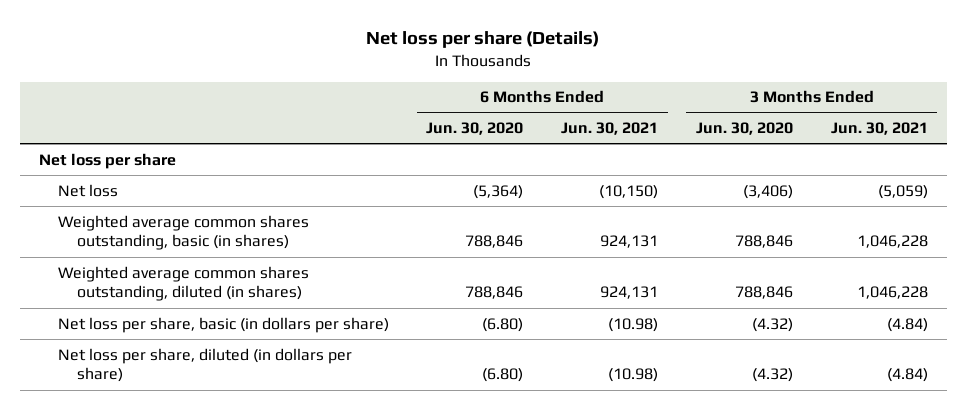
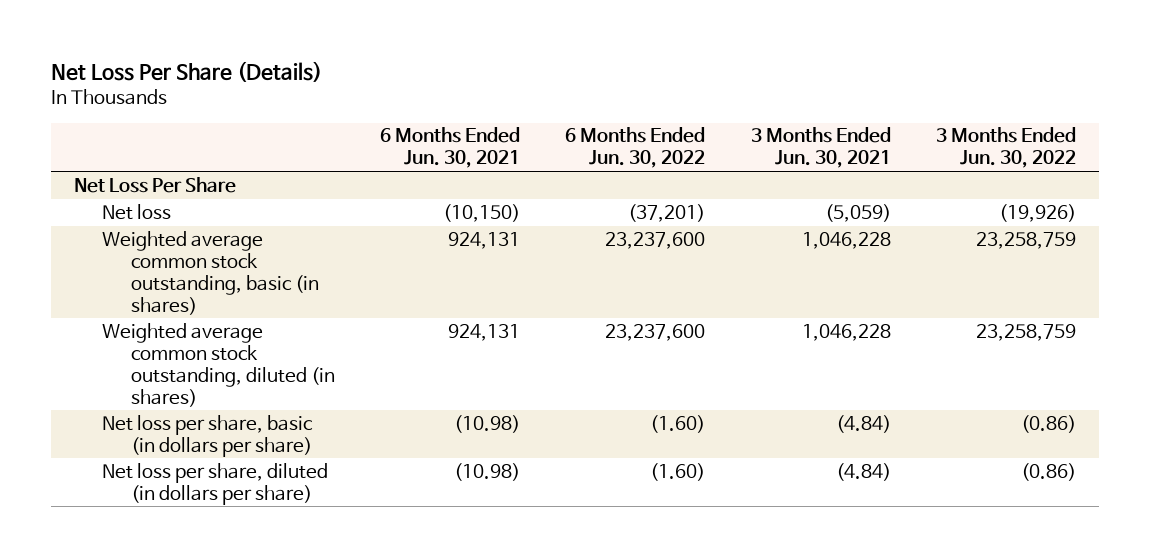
- Net loss per share (Details)
+ Net Loss Per Share (Details)
- | 6 Months Ended Jun. 30, 2020 | 6 Months Ended Jun. 30, 2021 | 3 Months Ended Jun. 30, 2020 | 3 Months Ended Jun. 30, 2021
+ | 6 Months Ended Jun. 30, 2021 | 6 Months Ended Jun. 30, 2022 | 3 Months Ended Jun. 30, 2021 | 3 Months Ended Jun. 30, 2022
- Net loss per share
+ Net Loss Per Share
- Weighted average common shares outstanding, basic (in shares) | 788,846 | 924,131 | 788,846 | 1,046,228
- Weighted average common shares outstanding, diluted (in shares) | 788,846 | 924,131 | 788,846 | 1,046,228
+ Weighted average common stock outstanding, basic (in shares) | 924,131 | 23,237,600 | 1,046,228 | 23,258,759
+ Weighted average common stock outstanding, diluted (in shares) | 924,131 | 23,237,600 | 1,046,228 | 23,258,759

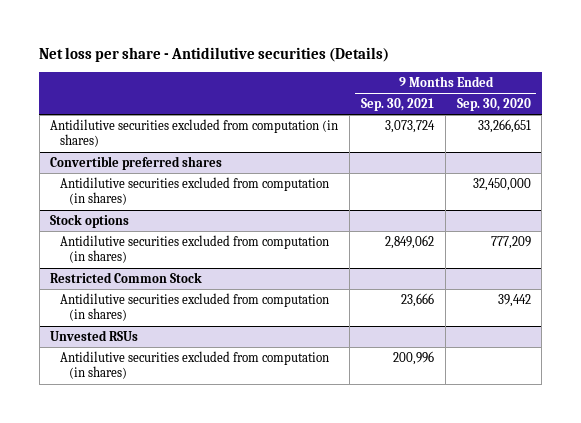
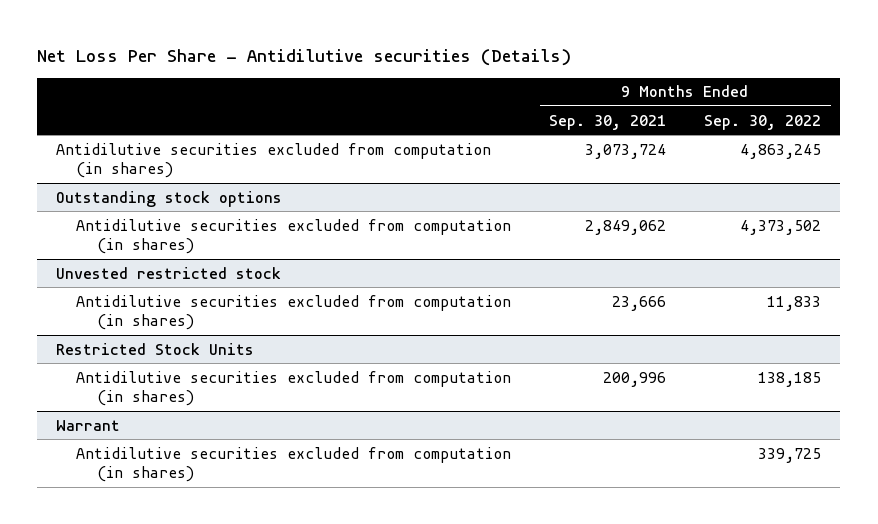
- Net loss per share - Antidilutive securities (Details)
+ Net Loss Per Share - Antidilutive securities (Details)
- | 9 Months Ended Sep. 30, 2021 | 9 Months Ended Sep. 30, 2020
+ | 9 Months Ended Sep. 30, 2021 | 9 Months Ended Sep. 30, 2022
- Convertible preferred shares
- Antidilutive securities excluded from computation (in shares) | | 32,450,000
- Stock options
+ Outstanding stock options
- Restricted Common Stock
+ Unvested restricted stock
- Unvested RSUs
+ Restricted Stock Units
+ Warrant
+ Antidilutive securities excluded from computation (in shares) | | 339,725

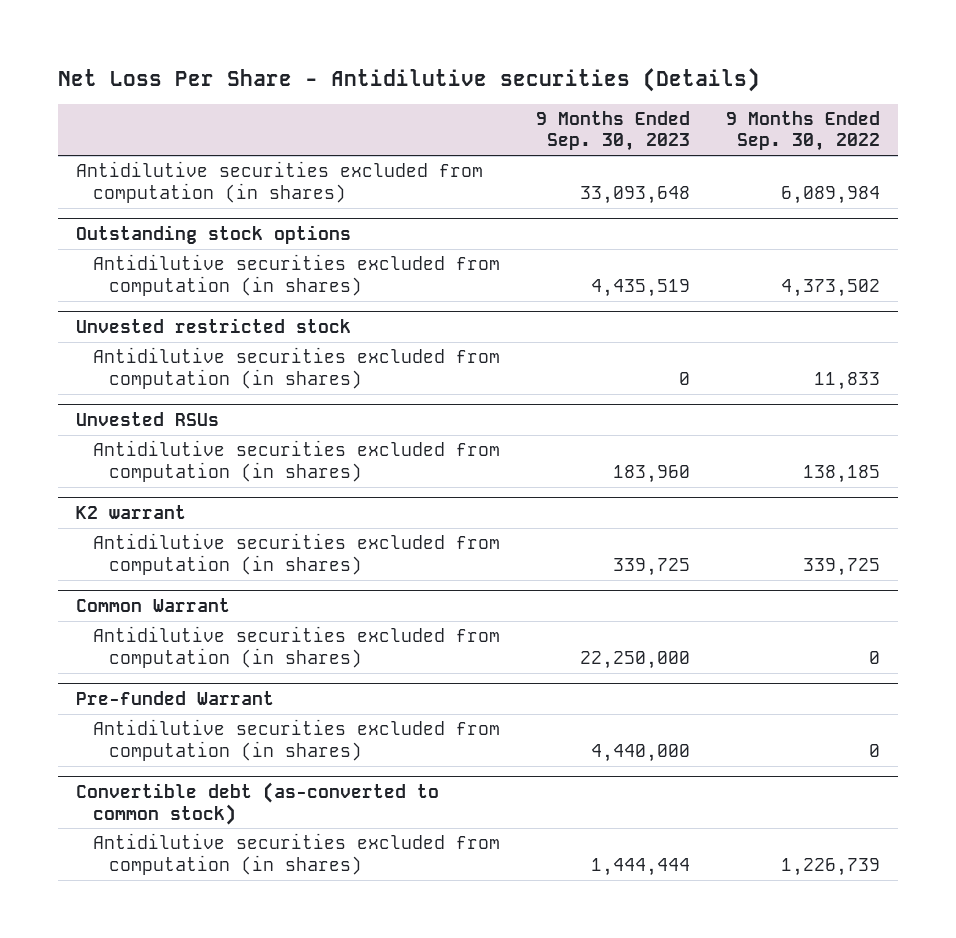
- | 9 Months Ended Sep. 30, 2021 | 9 Months Ended Sep. 30, 2022
+ | 9 Months Ended Sep. 30, 2023 | 9 Months Ended Sep. 30, 2022
- Antidilutive securities excluded from computation (in shares) | 3,073,724 | 4,863,245
+ Antidilutive securities excluded from computation (in shares) | 33,093,648 | 6,089,984
- Restricted Stock Units
+ Unvested RSUs
- Warrant
+ K2 warrant
+ Common Warrant
+ Antidilutive securities excluded from computation (in shares) | 22,250,000 | 0
+ Pre-funded Warrant
+ Antidilutive securities excluded from computation (in shares) | 4,440,000 | 0
+ Convertible debt (as-converted to common stock)
+ Antidilutive securities excluded from computation (in shares) | 1,444,444 | 1,226,739

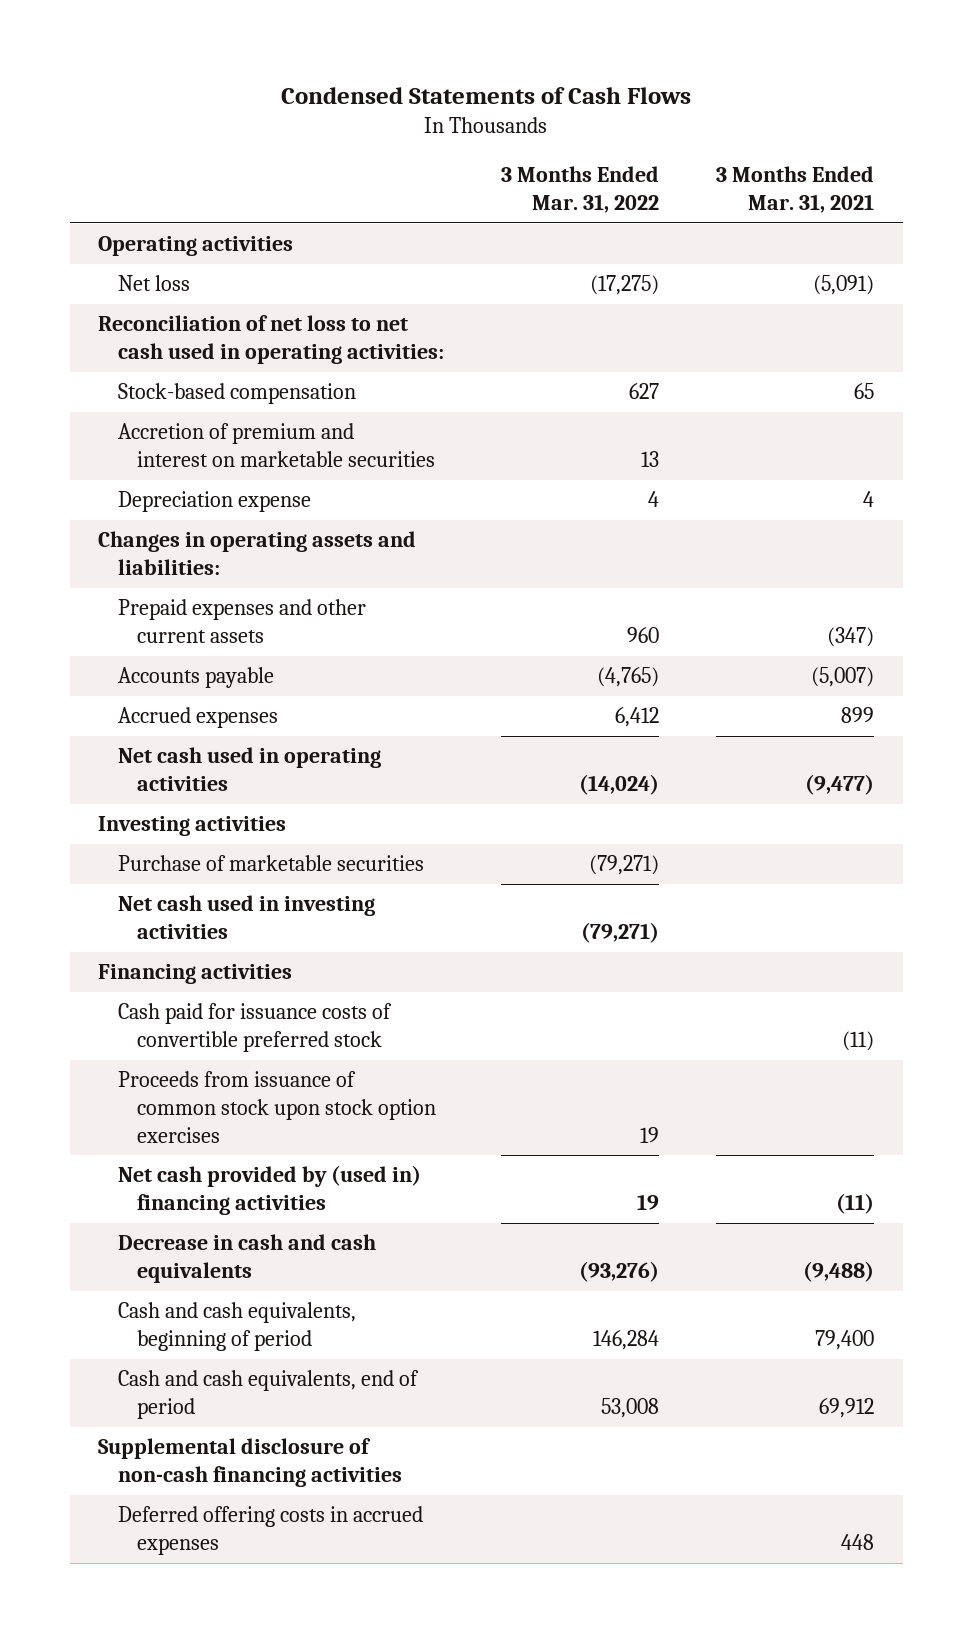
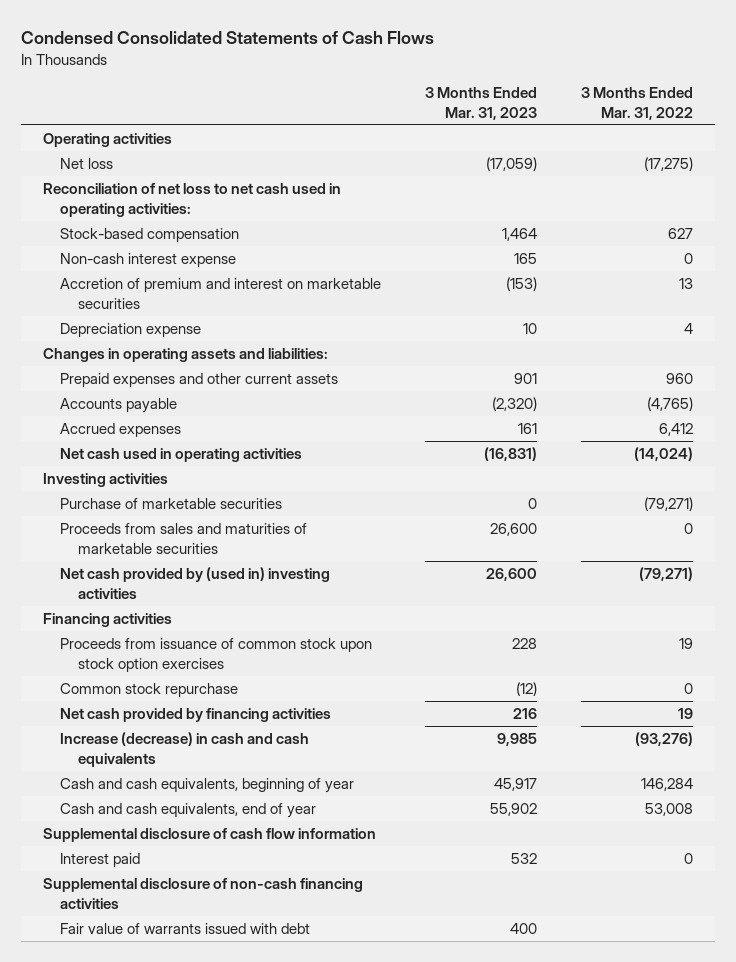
- Condensed Statements of Cash Flows
+ Condensed Consolidated Statements of Cash Flows
- | 3 Months Ended Mar. 31, 2022 | 3 Months Ended Mar. 31, 2021
+ | 3 Months Ended Mar. 31, 2023 | 3 Months Ended Mar. 31, 2022
+ Non-cash interest expense | 165 | 0
- Net cash used in investing activities | (79,271) |
+ Proceeds from sales and maturities of marketable securities | 26,600 | 0
+ Net cash provided by (used in) investing activities | 26,600 | (79,271)
- Cash paid for issuance costs of convertible preferred stock | | (11)
- Net cash provided by (used in) financing activities | 19 | (11)
- Decrease in cash and cash equivalents | (93,276) | (9,488)
- Cash and cash equivalents, beginning of period | 146,284 | 79,400
- Cash and cash equivalents, end of period | 53,008 | 69,912
+ Common stock repurchase | (12) | 0
+ Net cash provided by financing activities | 216 | 19
+ Increase (decrease) in cash and cash equivalents | 9,985 | (93,276)
+ Cash and cash equivalents, beginning of year | 45,917 | 146,284
+ Cash and cash equivalents, end of year | 55,902 | 53,008
+ Supplemental disclosure of cash flow information
+ Interest paid | 532 | 0
- Deferred offering costs in accrued expenses | | 448
+ Fair value of warrants issued with debt | 400 |

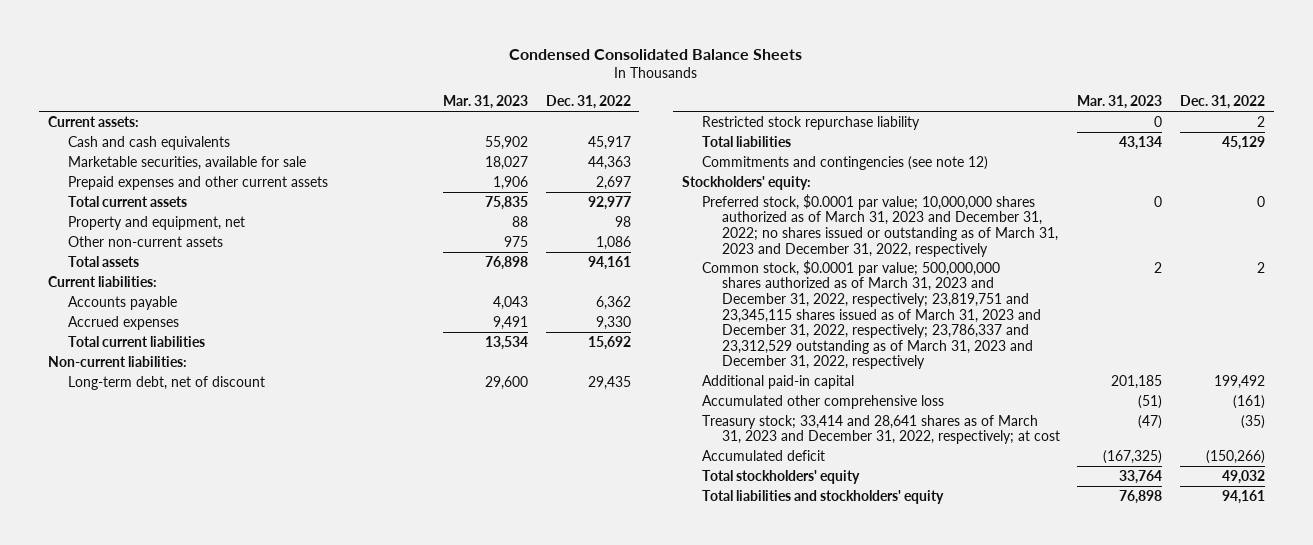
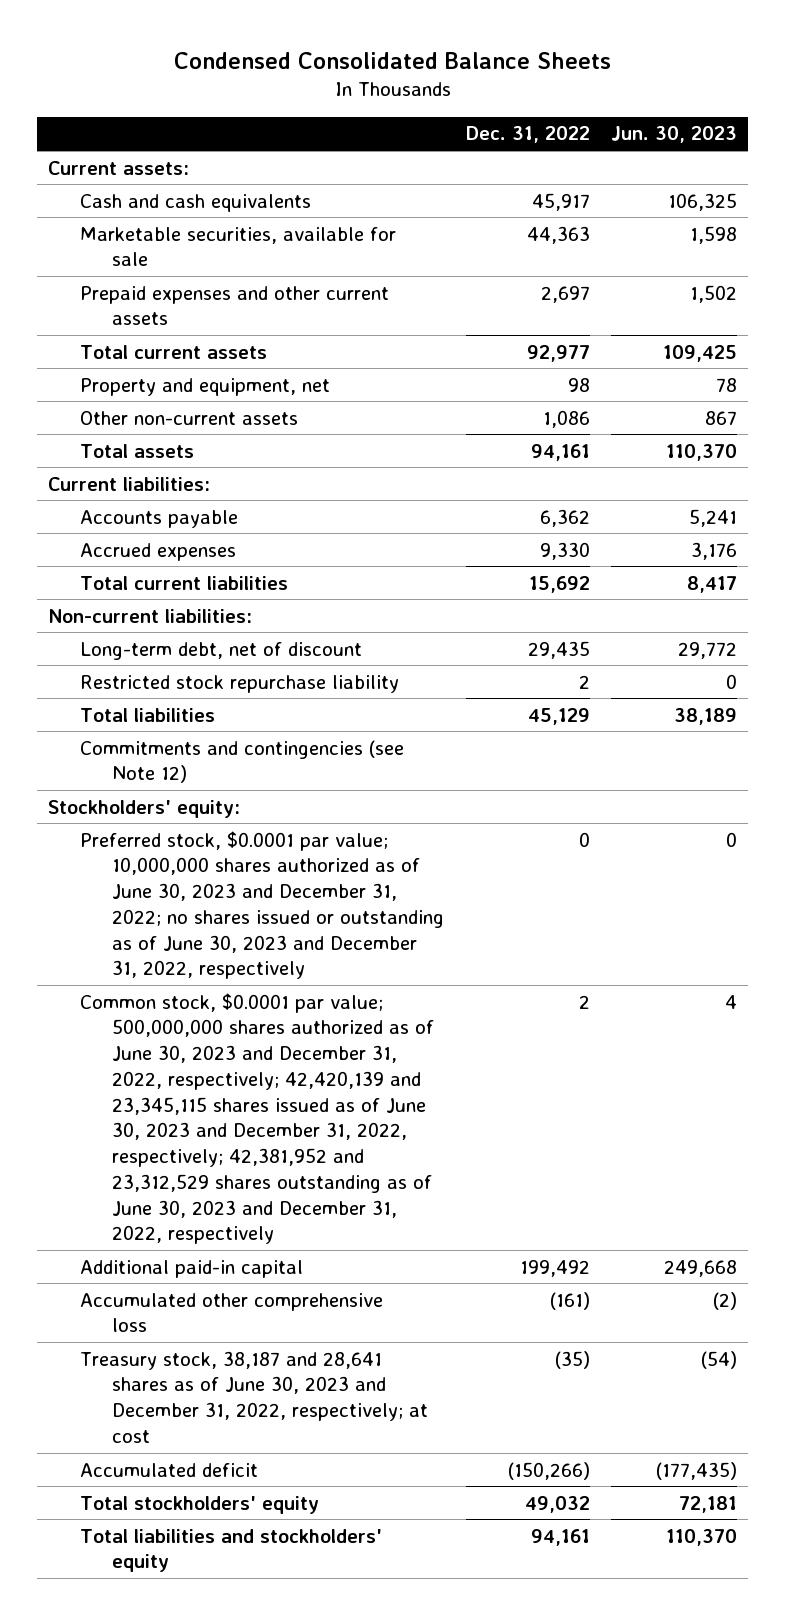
- | Mar. 31, 2023 | Dec. 31, 2022
+ | Dec. 31, 2022 | Jun. 30, 2023
- Commitments and contingencies (see note 12)
+ Commitments and contingencies (see Note 12)
- Preferred stock, $0.0001 par value; 10,000,000 shares authorized as of March 31, 2023 and December 31, 2022; no shares issued or outstanding as of March 31, 2023 and December 31, 2022, respectively | 0 | 0
- Common stock, $0.0001 par value; 500,000,000 shares authorized as of March 31, 2023 and December 31, 2022, respectively; 23,819,751 and 23,345,115 shares issued as of March 31, 2023 and December 31, 2022, respectively; 23,786,337 and 23,312,529 outstanding as of March 31, 2023 and December 31, 2022, respectively | 2 | 2
+ Preferred stock, $0.0001 par value; 10,000,000 shares authorized as of June 30, 2023 and December 31, 2022; no shares issued or outstanding as of June 30, 2023 and December 31, 2022, respectively | 0 | 0
+ Common stock, $0.0001 par value; 500,000,000 shares authorized as of June 30, 2023 and December 31, 2022, respectively; 42,420,139 and 23,345,115 shares issued as of June 30, 2023 and December 31, 2022, respectively; 42,381,952 and 23,312,529 shares outstanding as of June 30, 2023 and December 31, 2022, respectively | 2 | 4
- Treasury stock; 33,414 and 28,641 shares as of March 31, 2023 and December 31, 2022, respectively; at cost | (47) | (35)
+ Treasury stock, 38,187 and 28,641 shares as of June 30, 2023 and December 31, 2022, respectively; at cost | (35) | (54)

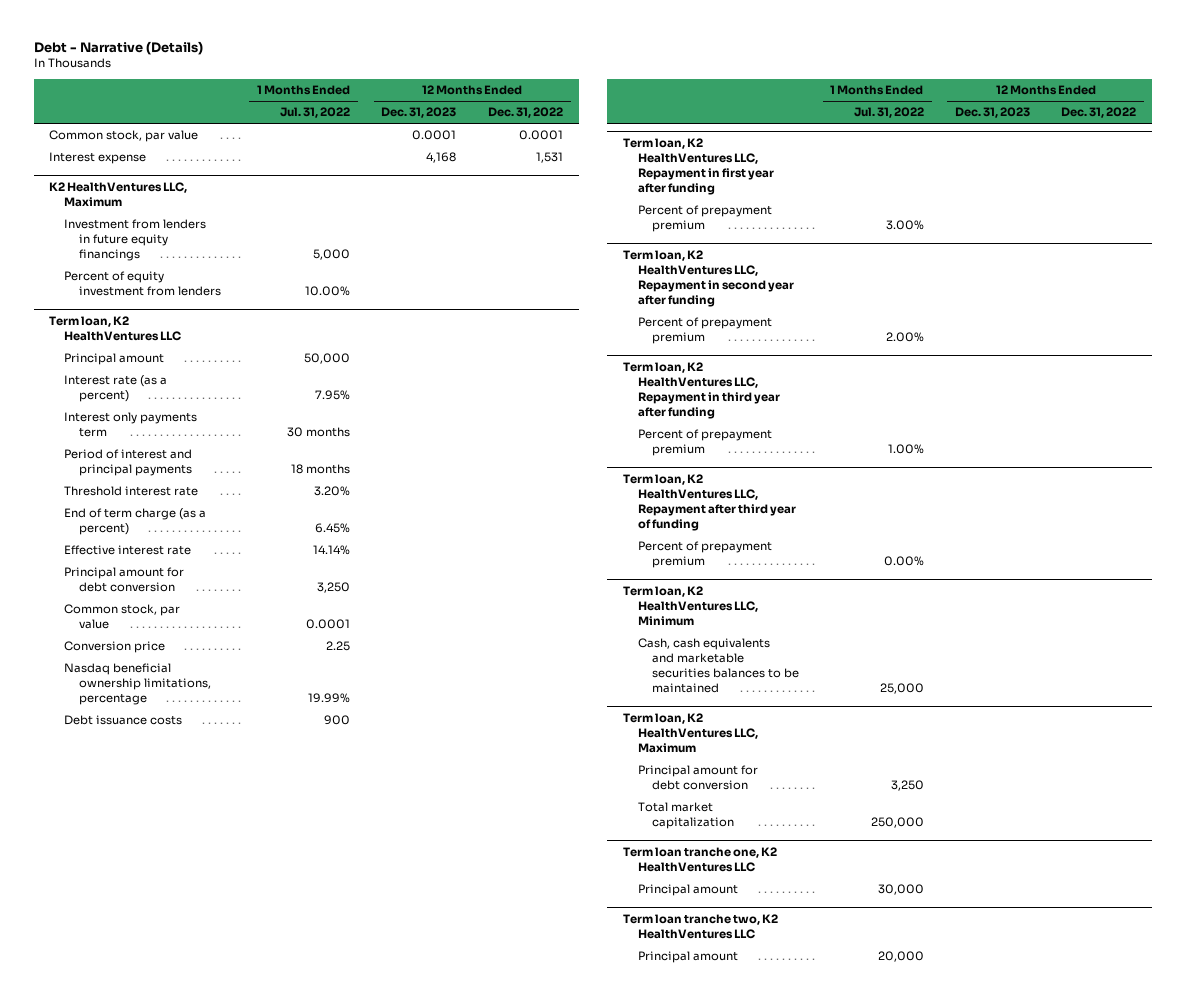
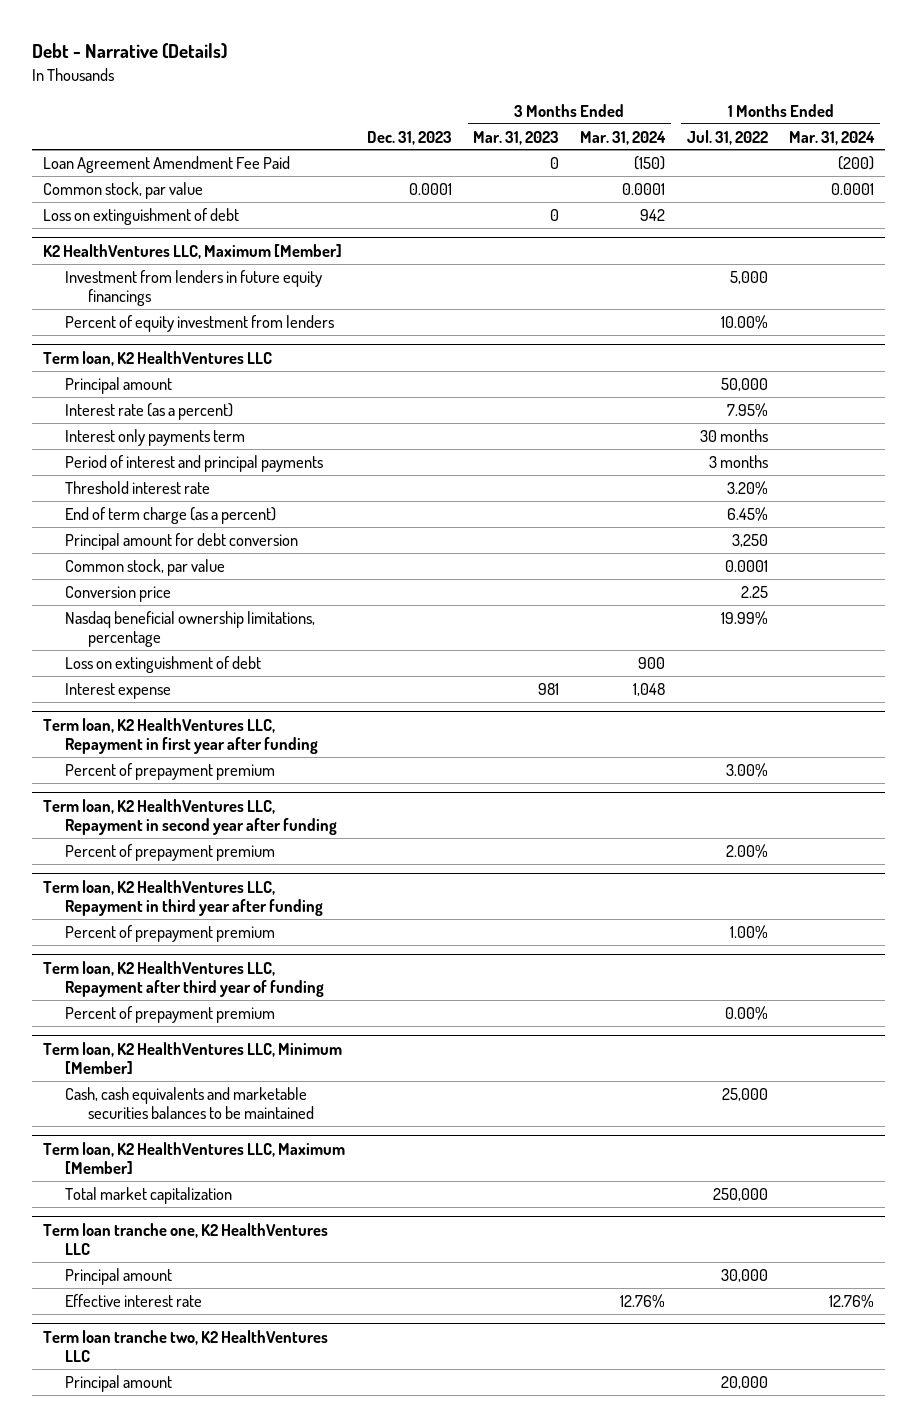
- | 1 Months Ended Jul. 31, 2022 | 12 Months Ended Dec. 31, 2023 | 12 Months Ended Dec. 31, 2022
+ | Dec. 31, 2023 | 3 Months Ended Mar. 31, 2023 | 3 Months Ended Mar. 31, 2024 | 1 Months Ended Jul. 31, 2022 | 1 Months Ended Mar. 31, 2024
+ Loan Agreement Amendment Fee Paid | | 0 | (150) | | (200)
- Interest expense | | 4,168 | 1,531
- K2 HealthVentures LLC, Maximum
+ Loss on extinguishment of debt | | 0 | 942 | |
+ K2 HealthVentures LLC, Maximum [Member]
@ Term loan, K2 HealthVentures LLC
- Period of interest and principal payments | 18 months | |
+ Period of interest and principal payments | | | | 3 months |
- Effective interest rate | 14.14% | |
- Debt issuance costs | 900 | |
+ Loss on extinguishment of debt | | | 900 | |
+ Interest expense | | 981 | 1,048 | |
- Term loan, K2 HealthVentures LLC, Minimum
+ Term loan, K2 HealthVentures LLC, Minimum [Member]
- Term loan, K2 HealthVentures LLC, Maximum
- Principal amount for debt conversion | 3,250 | |
+ Term loan, K2 HealthVentures LLC, Maximum [Member]
@ Term loan tranche one, K2 HealthVentures LLC
+ Effective interest rate | | | 12.76% | | 12.76%

